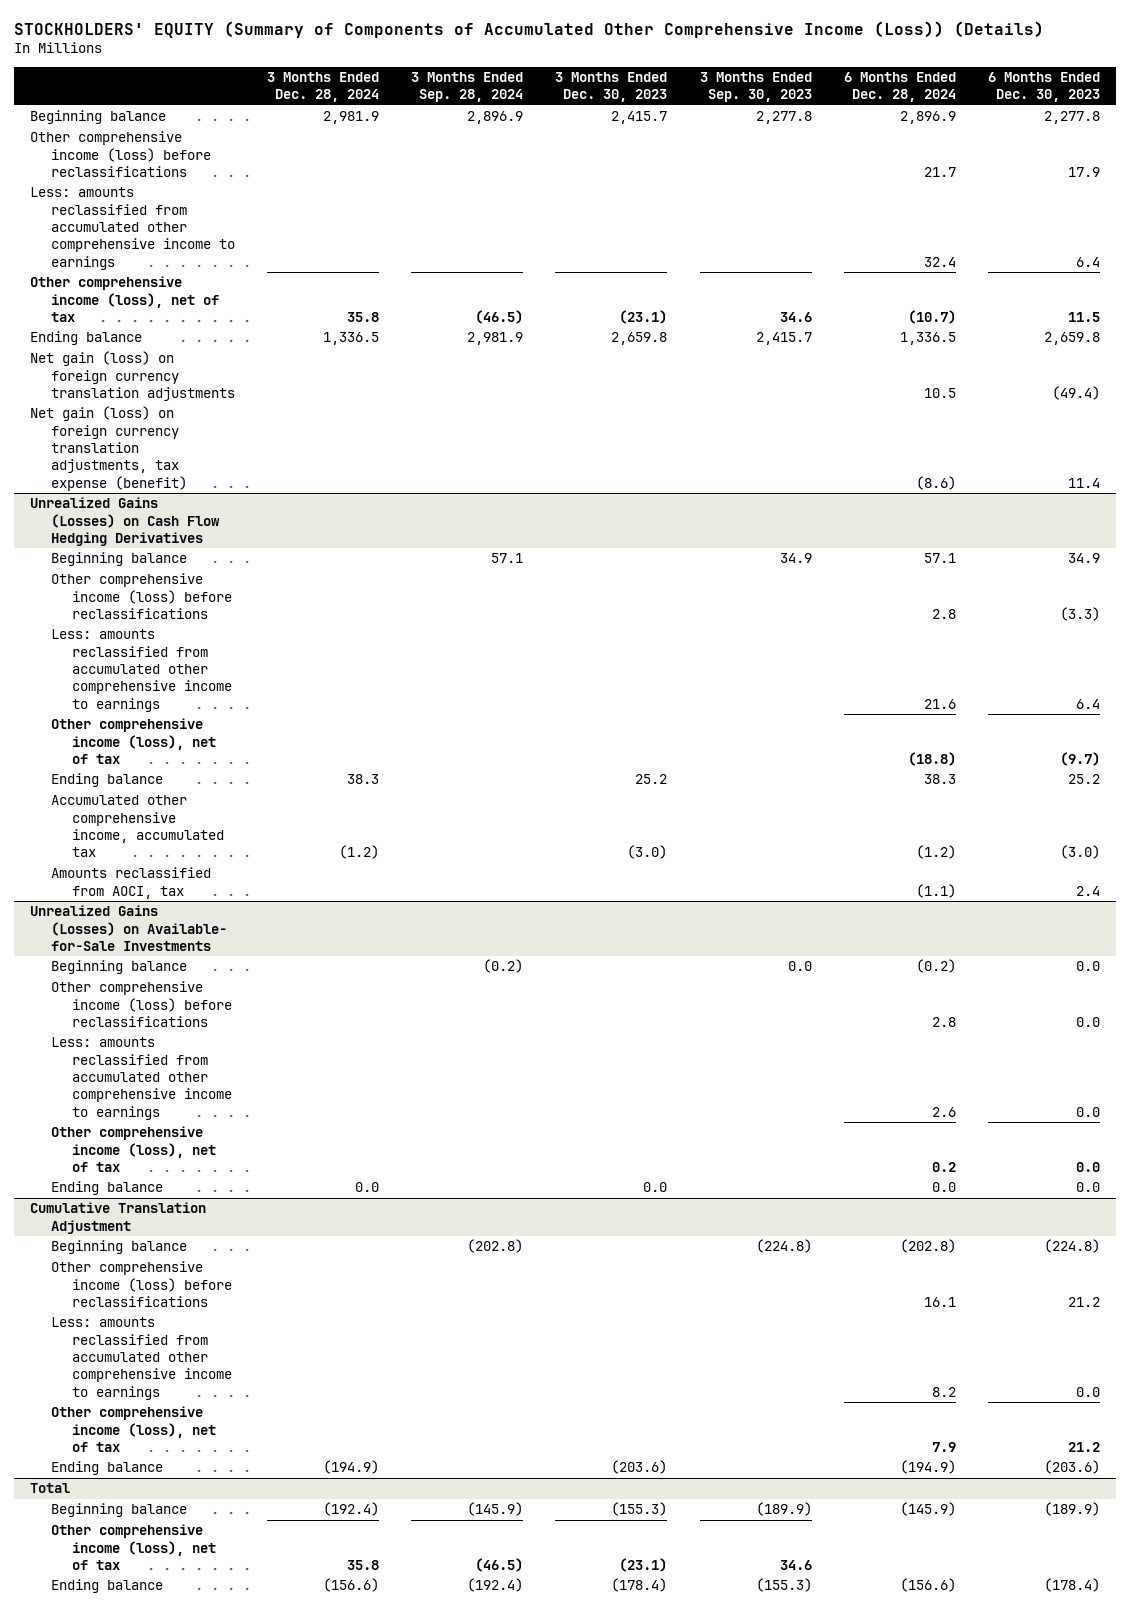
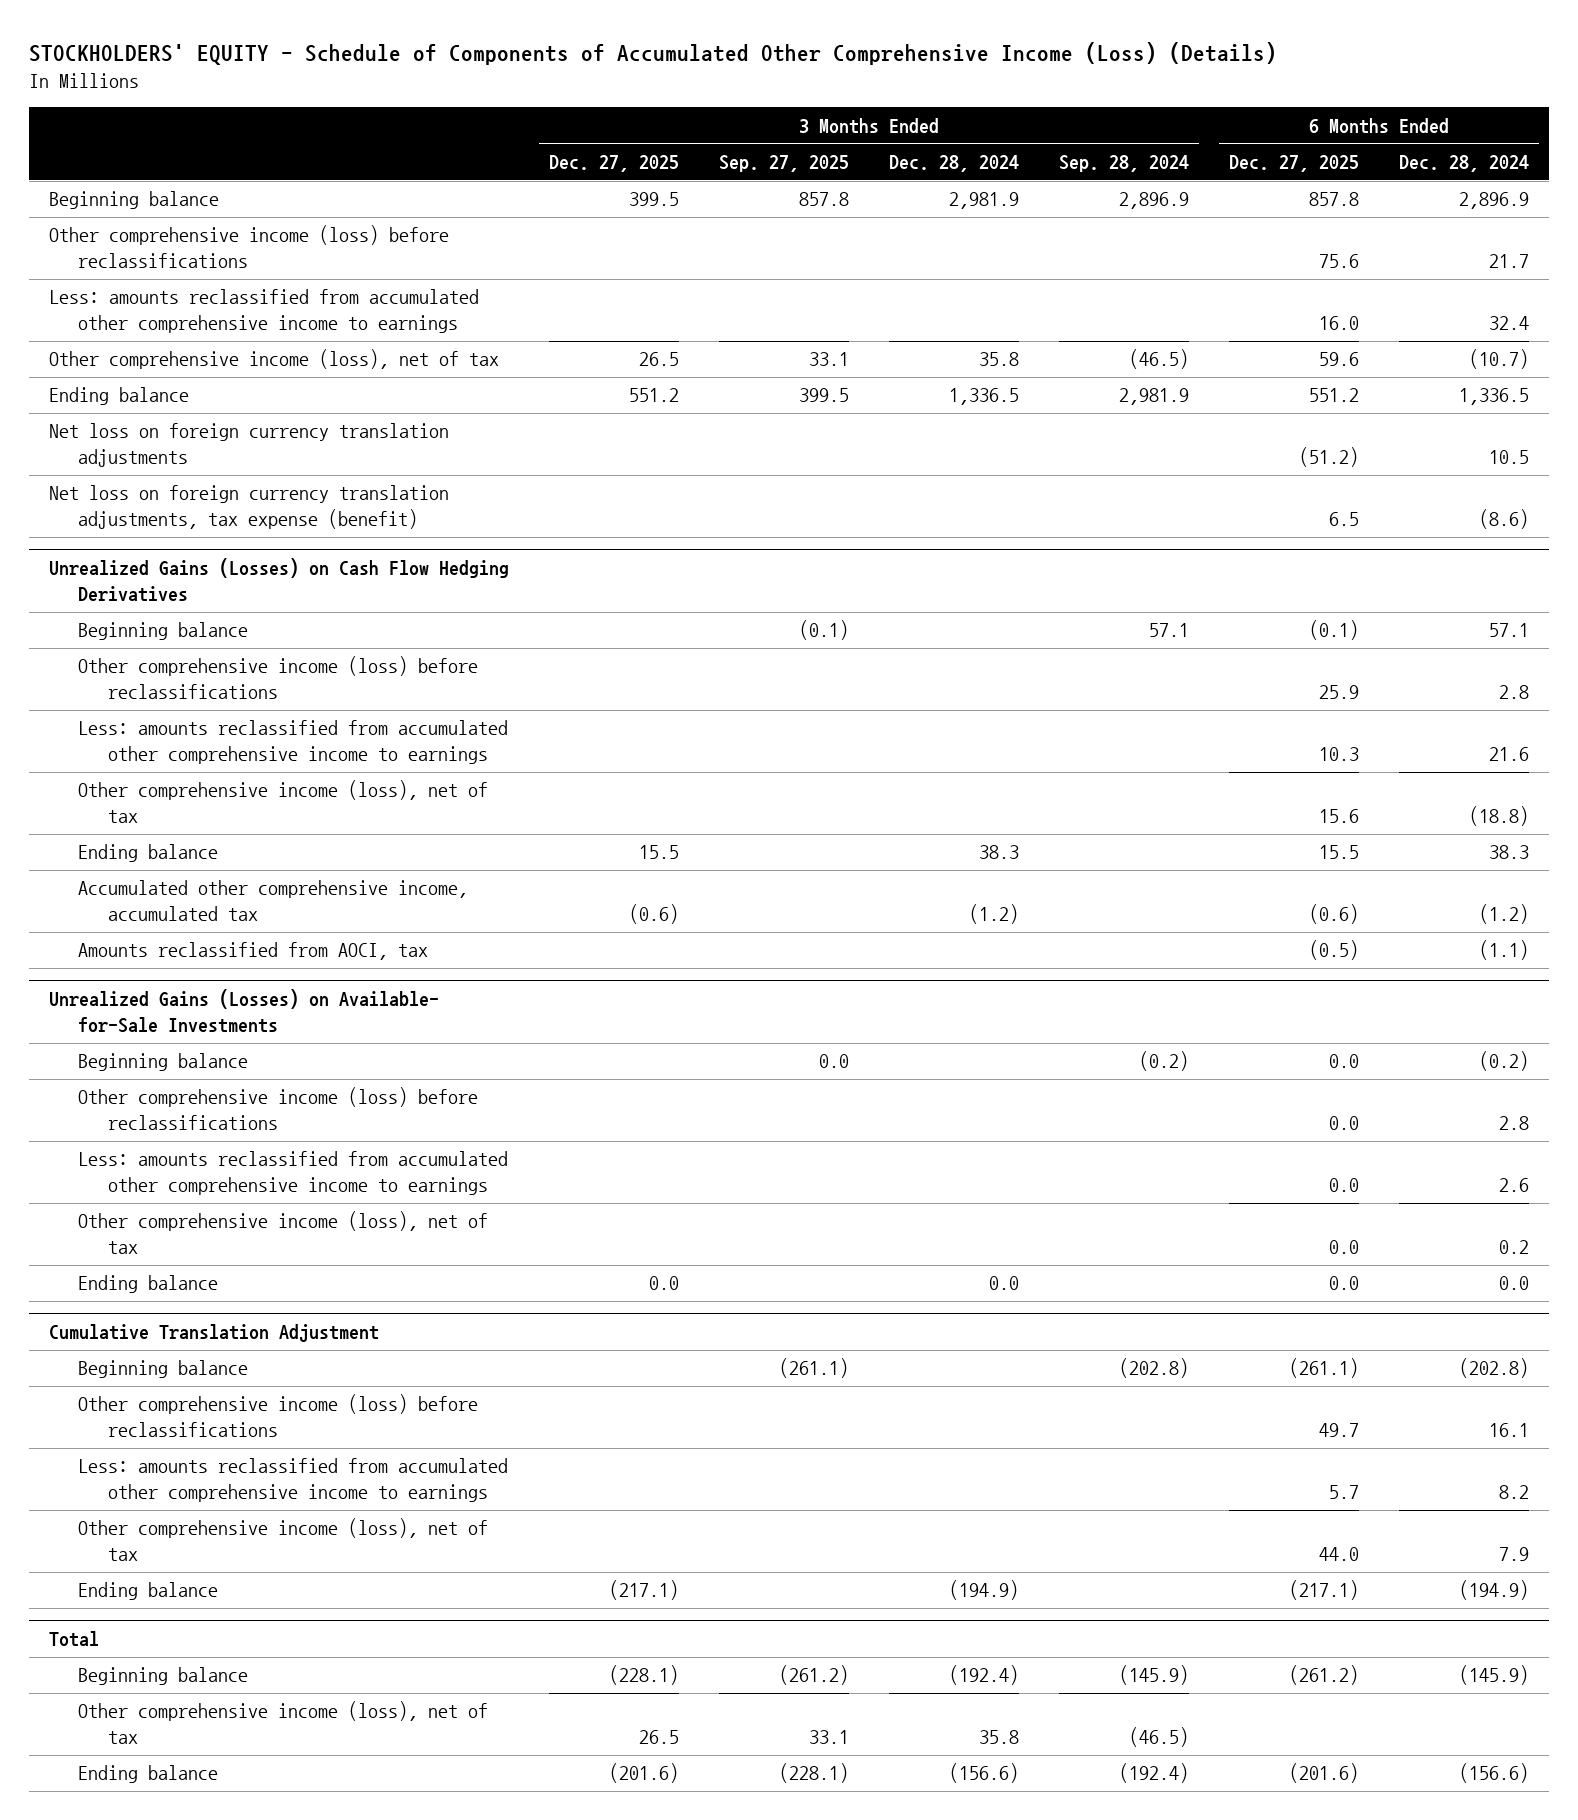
- STOCKHOLDERS' EQUITY (Summary of Components of Accumulated Other Comprehensive Income (Loss)) (Details)
+ STOCKHOLDERS' EQUITY - Schedule of Components of Accumulated Other Comprehensive Income (Loss) (Details)
- | 3 Months Ended Dec. 28, 2024 | 3 Months Ended Sep. 28, 2024 | 3 Months Ended Dec. 30, 2023 | 3 Months Ended Sep. 30, 2023 | 6 Months Ended Dec. 28, 2024 | 6 Months Ended Dec. 30, 2023
+ | 3 Months Ended Dec. 27, 2025 | 3 Months Ended Sep. 27, 2025 | 3 Months Ended Dec. 28, 2024 | 3 Months Ended Sep. 28, 2024 | 6 Months Ended Dec. 27, 2025 | 6 Months Ended Dec. 28, 2024
- Net gain (loss) on foreign currency translation adjustments | | | | | 10.5 | (49.4)
- Net gain (loss) on foreign currency translation adjustments, tax expense (benefit) | | | | | (8.6) | 11.4
+ Net loss on foreign currency translation adjustments | | | | | (51.2) | 10.5
+ Net loss on foreign currency translation adjustments, tax expense (benefit) | | | | | 6.5 | (8.6)

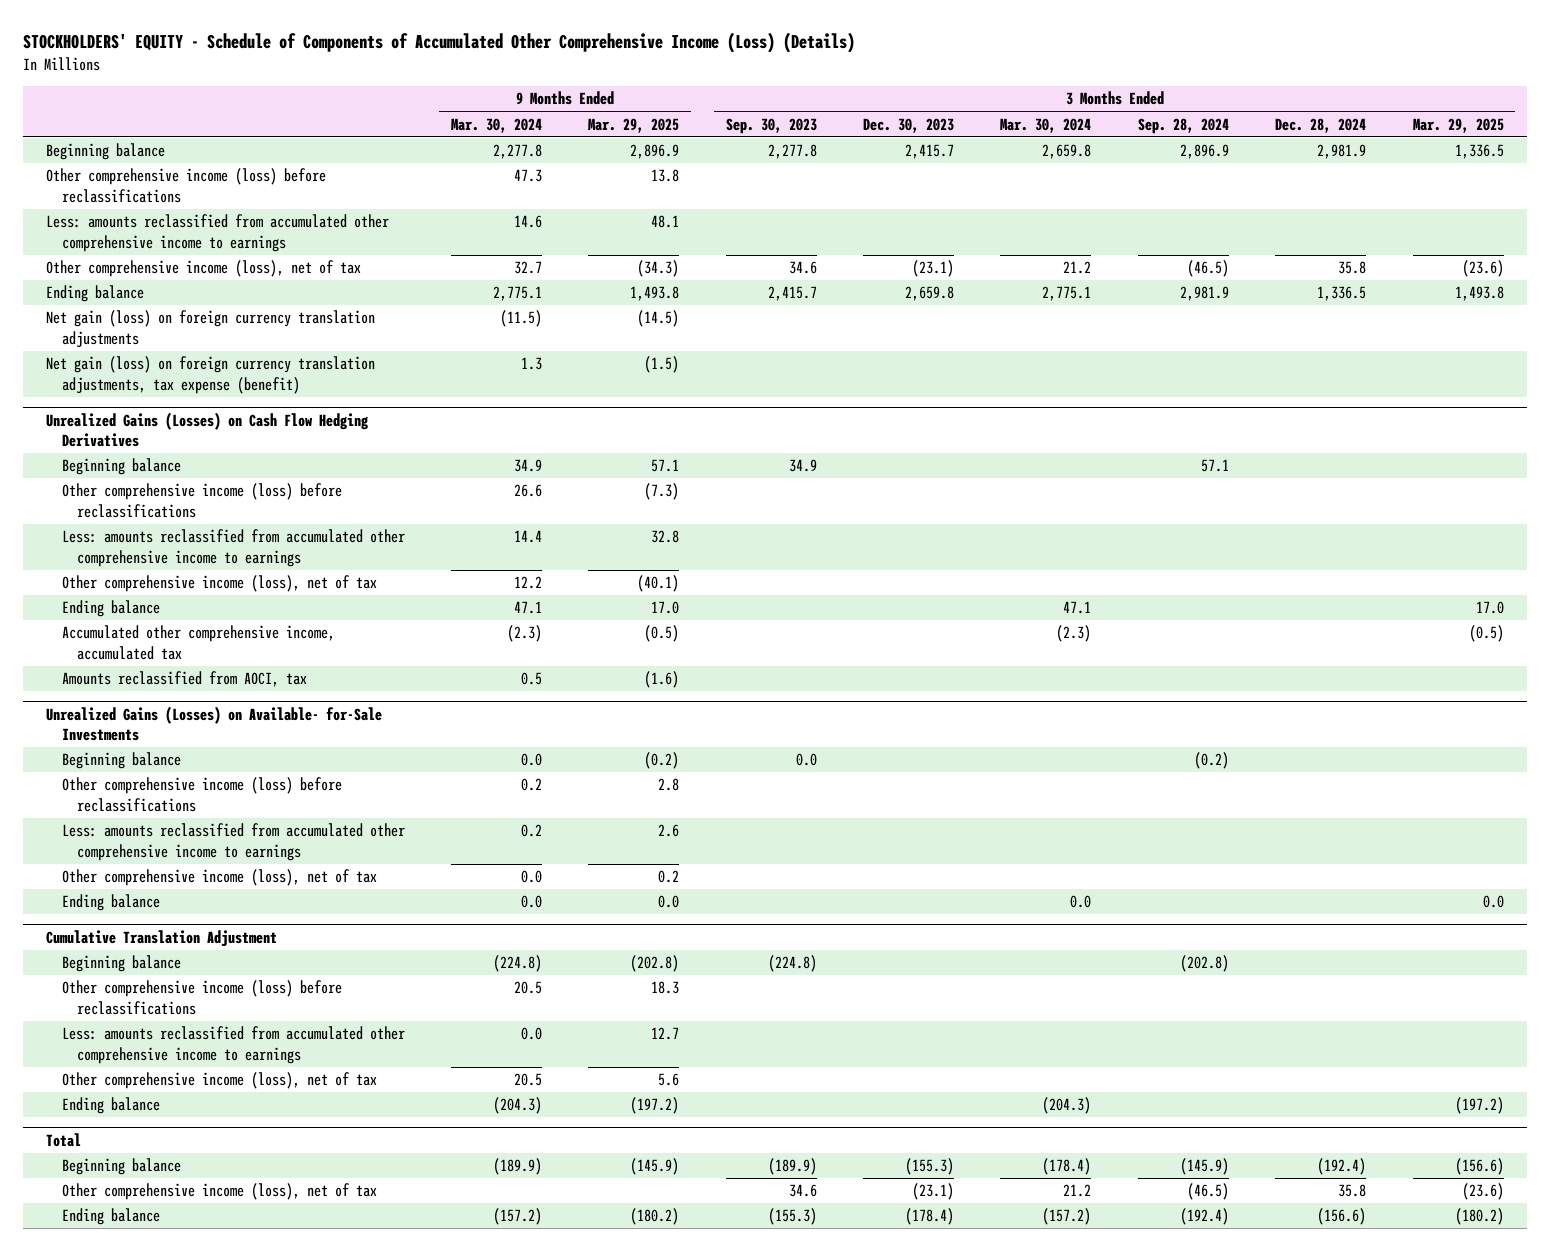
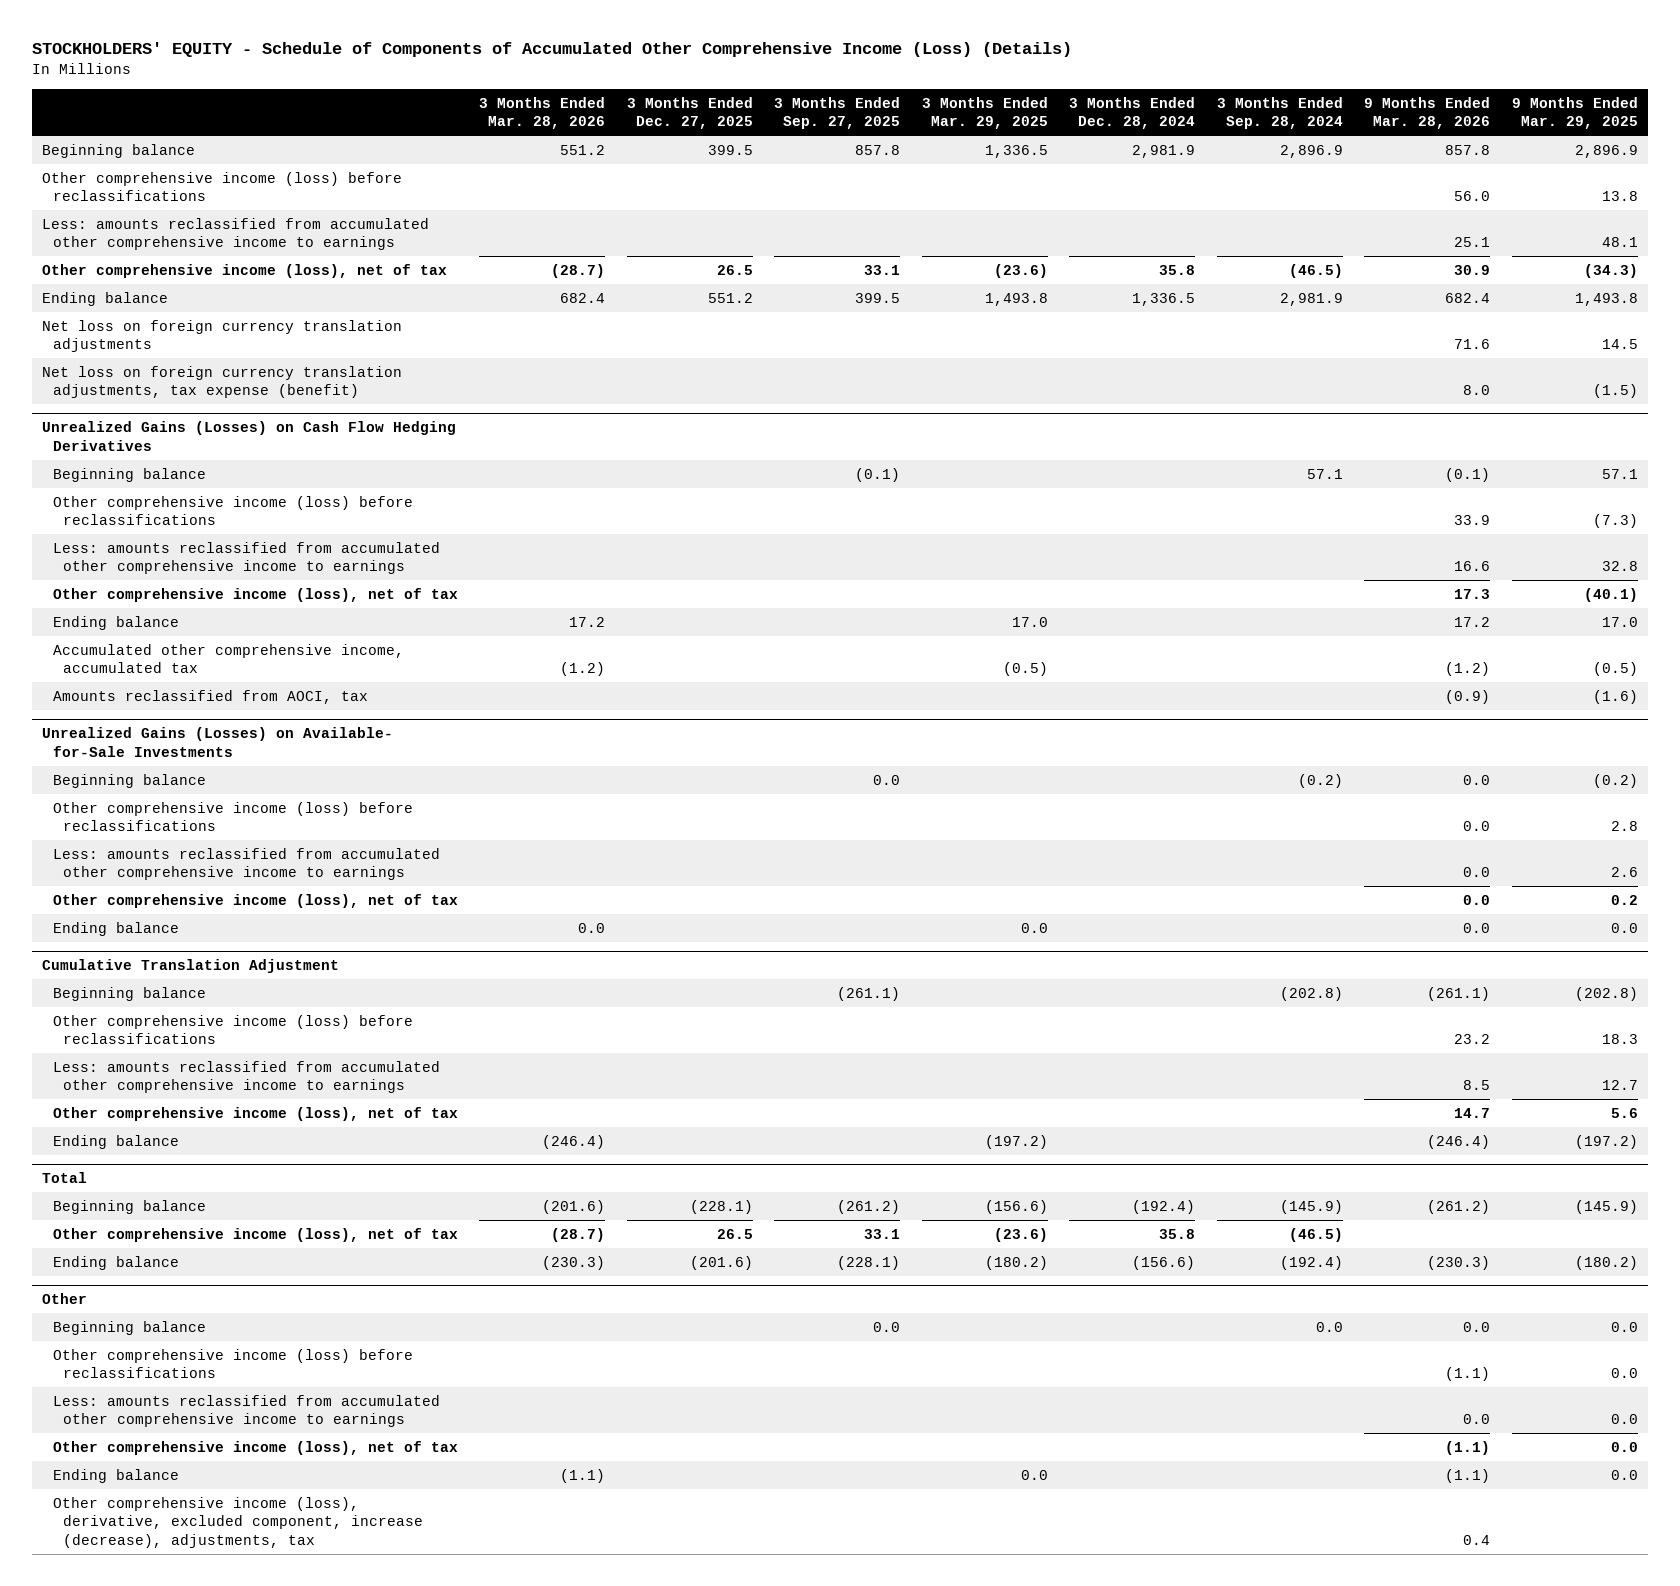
- | 9 Months Ended Mar. 30, 2024 | 9 Months Ended Mar. 29, 2025 | 3 Months Ended Sep. 30, 2023 | 3 Months Ended Dec. 30, 2023 | 3 Months Ended Mar. 30, 2024 | 3 Months Ended Sep. 28, 2024 | 3 Months Ended Dec. 28, 2024 | 3 Months Ended Mar. 29, 2025
+ | 3 Months Ended Mar. 28, 2026 | 3 Months Ended Dec. 27, 2025 | 3 Months Ended Sep. 27, 2025 | 3 Months Ended Mar. 29, 2025 | 3 Months Ended Dec. 28, 2024 | 3 Months Ended Sep. 28, 2024 | 9 Months Ended Mar. 28, 2026 | 9 Months Ended Mar. 29, 2025
- Net gain (loss) on foreign currency translation adjustments | (11.5) | (14.5) | | | | | |
- Net gain (loss) on foreign currency translation adjustments, tax expense (benefit) | 1.3 | (1.5) | | | | | |
+ Net loss on foreign currency translation adjustments | | | | | | | 71.6 | 14.5
+ Net loss on foreign currency translation adjustments, tax expense (benefit) | | | | | | | 8.0 | (1.5)
+ Other
+ Beginning balance | | | 0.0 | | | 0.0 | 0.0 | 0.0
+ Other comprehensive income (loss) before reclassifications | | | | | | | (1.1) | 0.0
+ Less: amounts reclassified from accumulated other comprehensive income to earnings | | | | | | | 0.0 | 0.0
+ Other comprehensive income (loss), net of tax | | | | | | | (1.1) | 0.0
+ Ending balance | (1.1) | | | 0.0 | | | (1.1) | 0.0
+ Other comprehensive income (loss), derivative, excluded component, increase (decrease), adjustments, tax | | | | | | | 0.4 |

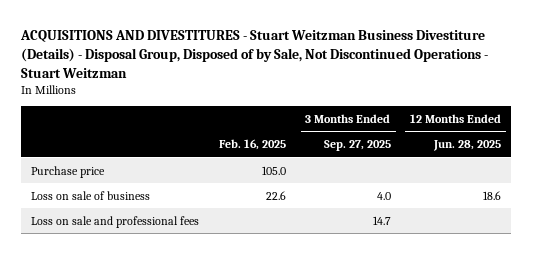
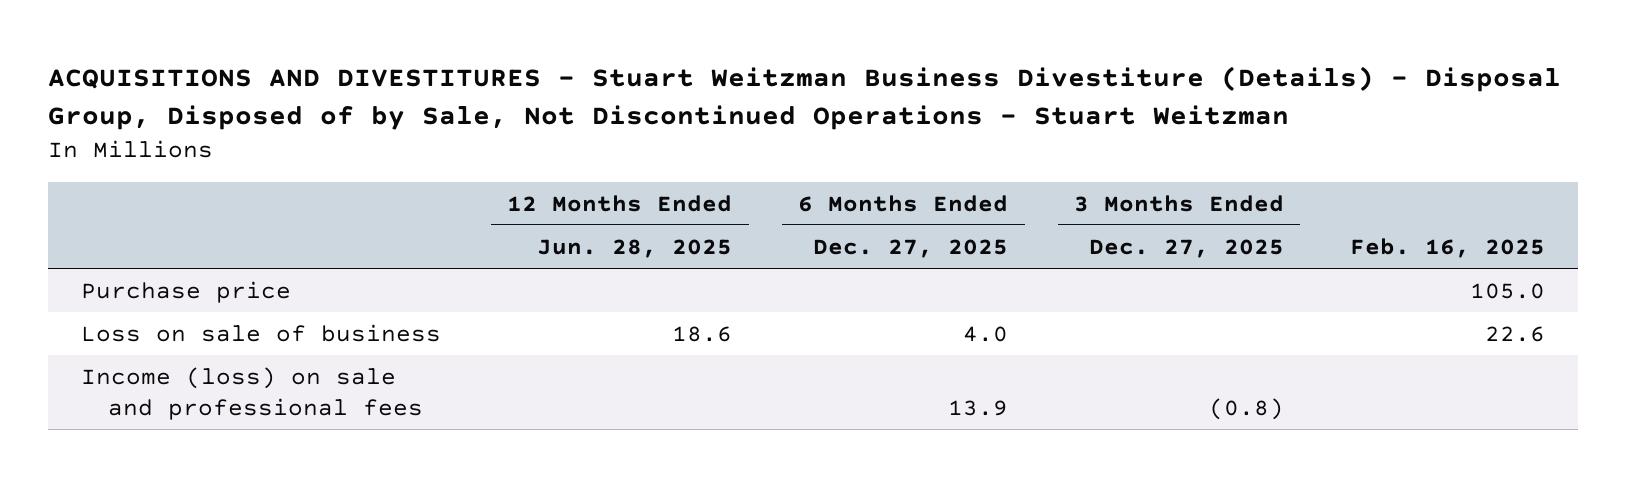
- | Feb. 16, 2025 | 3 Months Ended Sep. 27, 2025 | 12 Months Ended Jun. 28, 2025
+ | 12 Months Ended Jun. 28, 2025 | 6 Months Ended Dec. 27, 2025 | 3 Months Ended Dec. 27, 2025 | Feb. 16, 2025
- Loss on sale and professional fees | | 14.7 |
+ Income (loss) on sale and professional fees | | 13.9 | (0.8) |

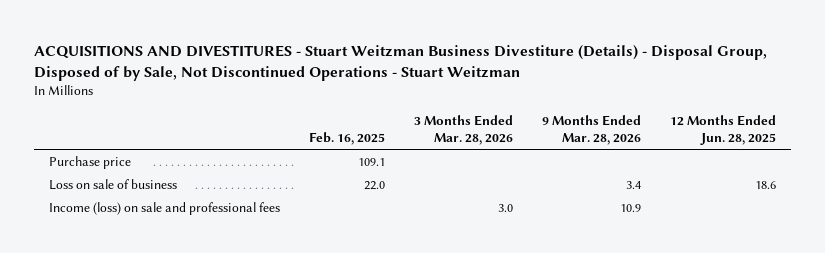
- | 12 Months Ended Jun. 28, 2025 | 6 Months Ended Dec. 27, 2025 | 3 Months Ended Dec. 27, 2025 | Feb. 16, 2025
+ | Feb. 16, 2025 | 3 Months Ended Mar. 28, 2026 | 9 Months Ended Mar. 28, 2026 | 12 Months Ended Jun. 28, 2025
- Purchase price | | | | 105.0
- Loss on sale of business | 18.6 | 4.0 | | 22.6
+ Purchase price | 109.1 | | |
+ Loss on sale of business | 22.0 | | 3.4 | 18.6

